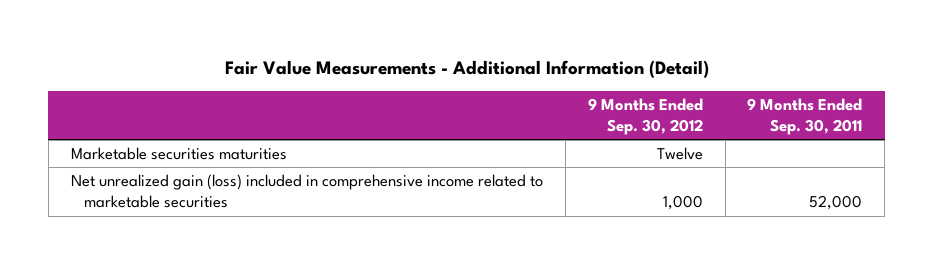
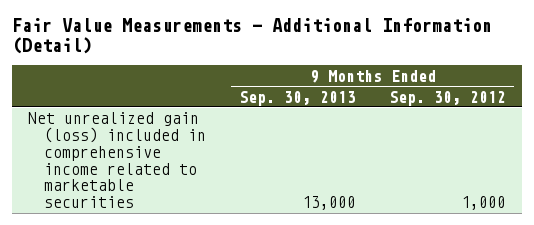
- | 9 Months Ended Sep. 30, 2012 | 9 Months Ended Sep. 30, 2011
+ | 9 Months Ended Sep. 30, 2013 | 9 Months Ended Sep. 30, 2012
- Marketable securities maturities | Twelve |

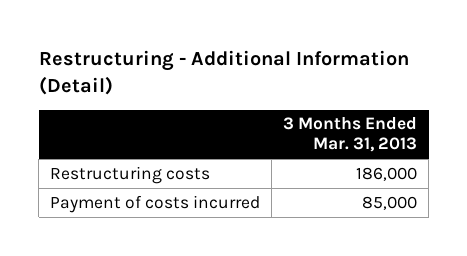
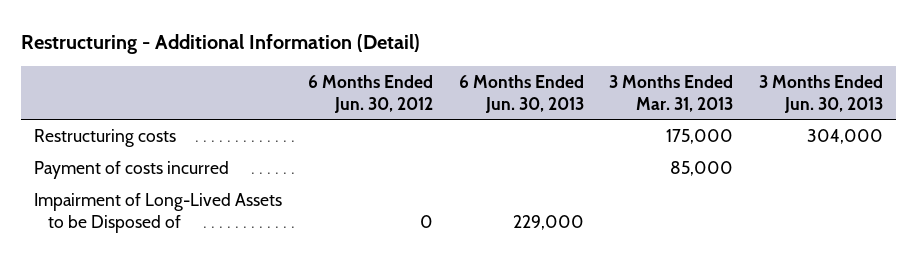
- | 3 Months Ended Mar. 31, 2013
+ | 6 Months Ended Jun. 30, 2012 | 6 Months Ended Jun. 30, 2013 | 3 Months Ended Mar. 31, 2013 | 3 Months Ended Jun. 30, 2013
- Restructuring costs | 186,000
+ Restructuring costs | | | 175,000 | 304,000
+ Impairment of Long-Lived Assets to be Disposed of | 0 | 229,000 | |

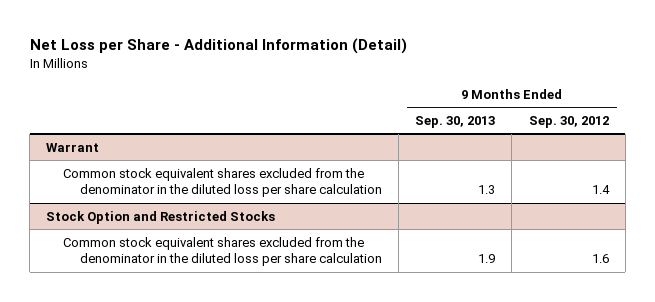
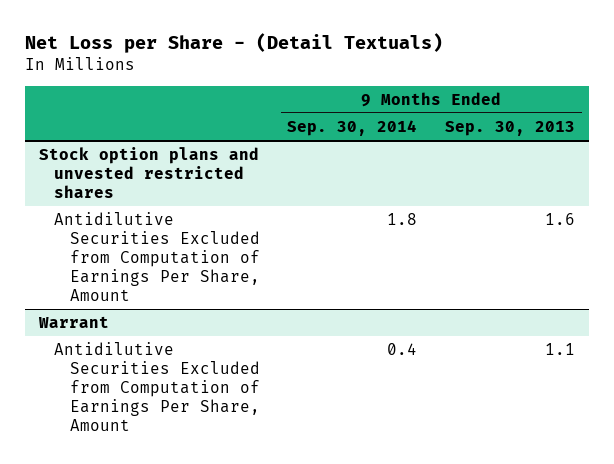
- Net Loss per Share - Additional Information (Detail)
+ Net Loss per Share - (Detail Textuals)
- | 9 Months Ended Sep. 30, 2013 | 9 Months Ended Sep. 30, 2012
+ | 9 Months Ended Sep. 30, 2014 | 9 Months Ended Sep. 30, 2013
+ Stock option plans and unvested restricted shares
+ Antidilutive Securities Excluded from Computation of Earnings Per Share, Amount | 1.8 | 1.6
@ Warrant
- Common stock equivalent shares excluded from the denominator in the diluted loss per share calculation | 1.3 | 1.4
- Stock Option and Restricted Stocks
- Common stock equivalent shares excluded from the denominator in the diluted loss per share calculation | 1.9 | 1.6
@ Warrant
+ Antidilutive Securities Excluded from Computation of Earnings Per Share, Amount | 0.4 | 1.1

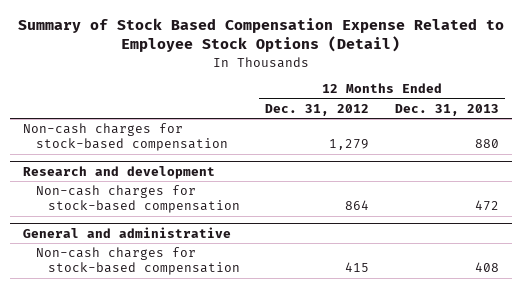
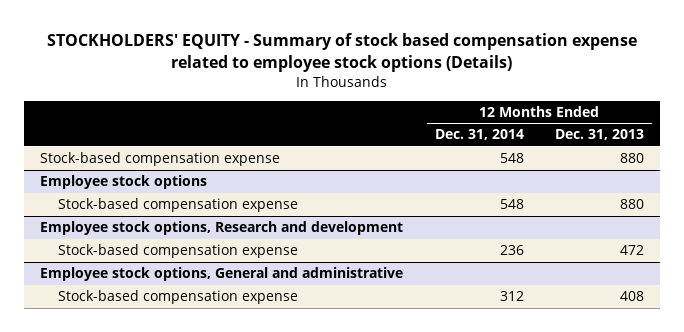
- Summary of Stock Based Compensation Expense Related to Employee Stock Options (Detail)
+ STOCKHOLDERS' EQUITY - Summary of stock based compensation expense related to employee stock options (Details)
- | 12 Months Ended Dec. 31, 2012 | 12 Months Ended Dec. 31, 2013
+ | 12 Months Ended Dec. 31, 2014 | 12 Months Ended Dec. 31, 2013
- Non-cash charges for stock-based compensation | 1,279 | 880
- Research and development
- Non-cash charges for stock-based compensation | 864 | 472
- General and administrative
- Non-cash charges for stock-based compensation | 415 | 408
+ Stock-based compensation expense | 548 | 880
+ Employee stock options
+ Stock-based compensation expense | 548 | 880
+ Employee stock options, Research and development
+ Stock-based compensation expense | 236 | 472
+ Employee stock options, General and administrative
+ Stock-based compensation expense | 312 | 408

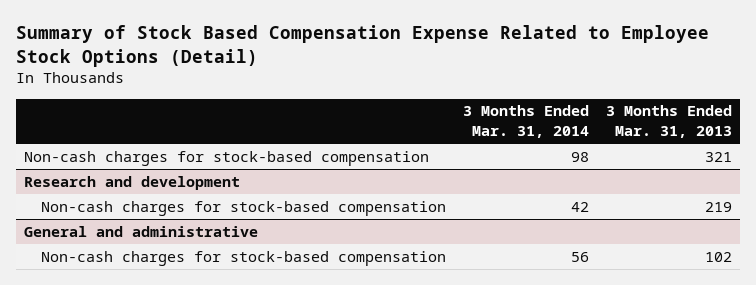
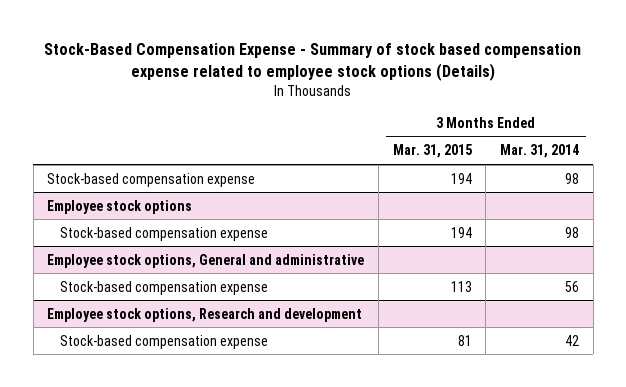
- Summary of Stock Based Compensation Expense Related to Employee Stock Options (Detail)
+ Stock-Based Compensation Expense - Summary of stock based compensation expense related to employee stock options (Details)
- | 3 Months Ended Mar. 31, 2014 | 3 Months Ended Mar. 31, 2013
+ | 3 Months Ended Mar. 31, 2015 | 3 Months Ended Mar. 31, 2014
- Non-cash charges for stock-based compensation | 98 | 321
- Research and development
- Non-cash charges for stock-based compensation | 42 | 219
- General and administrative
- Non-cash charges for stock-based compensation | 56 | 102
+ Stock-based compensation expense | 194 | 98
+ Employee stock options
+ Stock-based compensation expense | 194 | 98
+ Employee stock options, General and administrative
+ Stock-based compensation expense | 113 | 56
+ Employee stock options, Research and development
+ Stock-based compensation expense | 81 | 42

